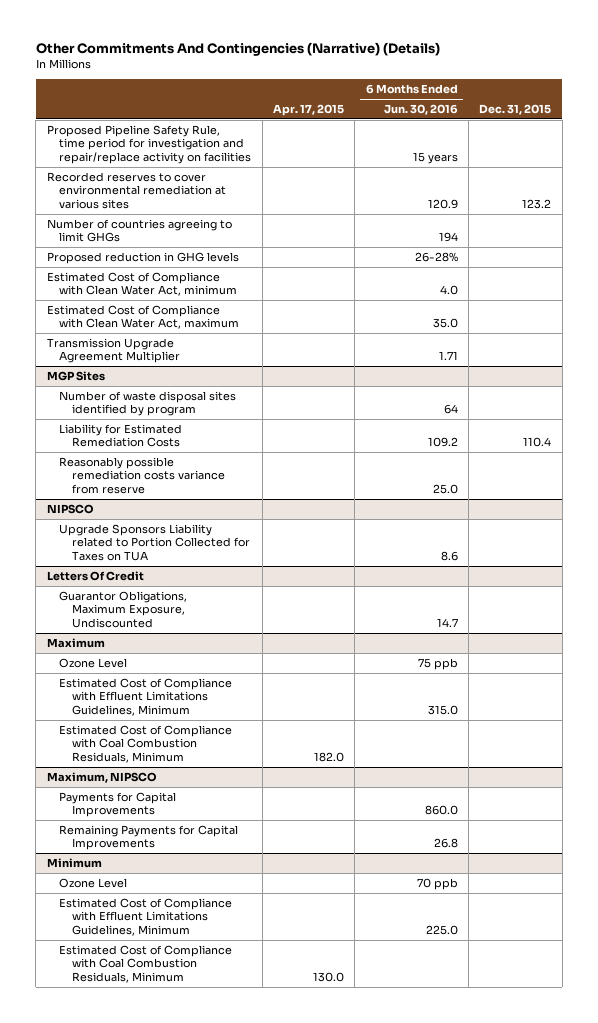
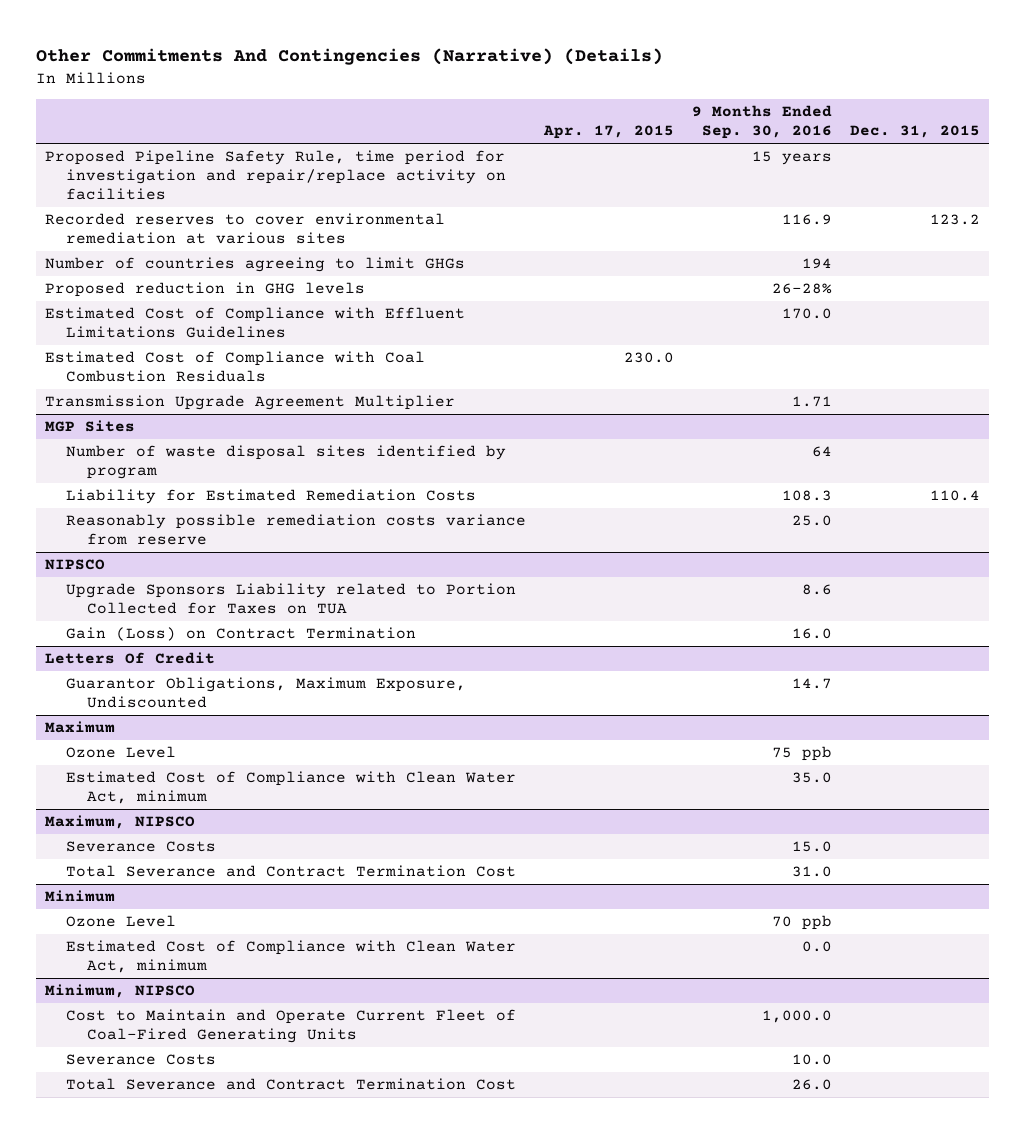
- | Apr. 17, 2015 | 6 Months Ended Jun. 30, 2016 | Dec. 31, 2015
+ | Apr. 17, 2015 | 9 Months Ended Sep. 30, 2016 | Dec. 31, 2015
- Estimated Cost of Compliance with Clean Water Act, minimum | | 4.0 |
- Estimated Cost of Compliance with Clean Water Act, maximum | | 35.0 |
+ Estimated Cost of Compliance with Effluent Limitations Guidelines | | 170.0 |
+ Estimated Cost of Compliance with Coal Combustion Residuals | 230.0 | |
@ NIPSCO
+ Gain (Loss) on Contract Termination | | 16.0 |
@ Maximum
- Estimated Cost of Compliance with Effluent Limitations Guidelines, Minimum | | 315.0 |
- Estimated Cost of Compliance with Coal Combustion Residuals, Minimum | 182.0 | |
+ Estimated Cost of Compliance with Clean Water Act, minimum | | 35.0 |
@ Maximum, NIPSCO
- Payments for Capital Improvements | | 860.0 |
- Remaining Payments for Capital Improvements | | 26.8 |
+ Severance Costs | | 15.0 |
+ Total Severance and Contract Termination Cost | | 31.0 |
@ Minimum
- Estimated Cost of Compliance with Effluent Limitations Guidelines, Minimum | | 225.0 |
- Estimated Cost of Compliance with Coal Combustion Residuals, Minimum | 130.0 | |
+ Estimated Cost of Compliance with Clean Water Act, minimum | | 0.0 |
+ Minimum, NIPSCO
+ Cost to Maintain and Operate Current Fleet of Coal-Fired Generating Units | | 1,000.0 |
+ Severance Costs | | 10.0 |
+ Total Severance and Contract Termination Cost | | 26.0 |

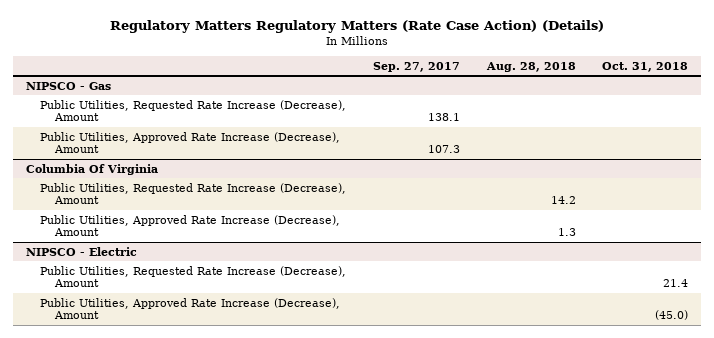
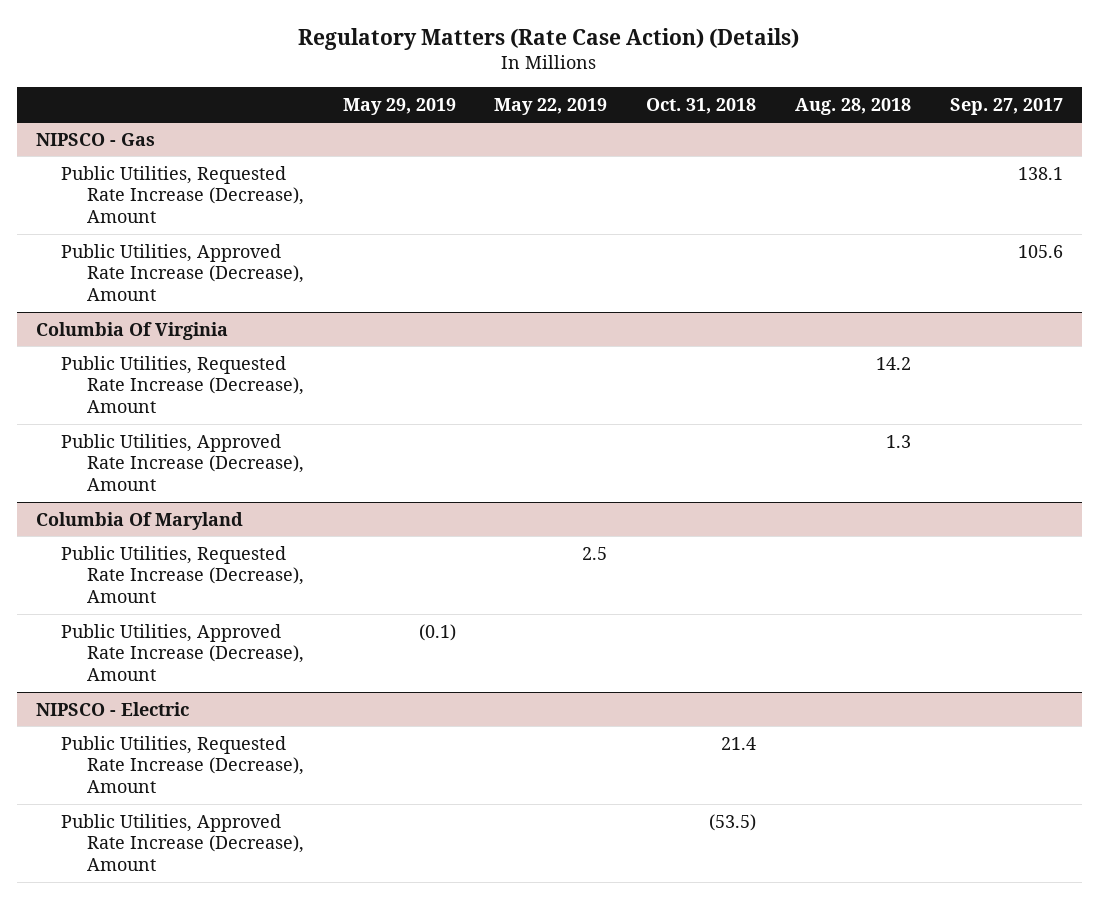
- Regulatory Matters Regulatory Matters (Rate Case Action) (Details)
+ Regulatory Matters (Rate Case Action) (Details)
- | Sep. 27, 2017 | Aug. 28, 2018 | Oct. 31, 2018
+ | May 29, 2019 | May 22, 2019 | Oct. 31, 2018 | Aug. 28, 2018 | Sep. 27, 2017
@ NIPSCO - Gas
- Public Utilities, Approved Rate Increase (Decrease), Amount | 107.3 | |
+ Public Utilities, Approved Rate Increase (Decrease), Amount | | | | | 105.6
+ Columbia Of Maryland
+ Public Utilities, Requested Rate Increase (Decrease), Amount | | 2.5 | | |
+ Public Utilities, Approved Rate Increase (Decrease), Amount | (0.1) | | | |
@ NIPSCO - Electric
- Public Utilities, Approved Rate Increase (Decrease), Amount | | | (45.0)
+ Public Utilities, Approved Rate Increase (Decrease), Amount | | | (53.5) | |

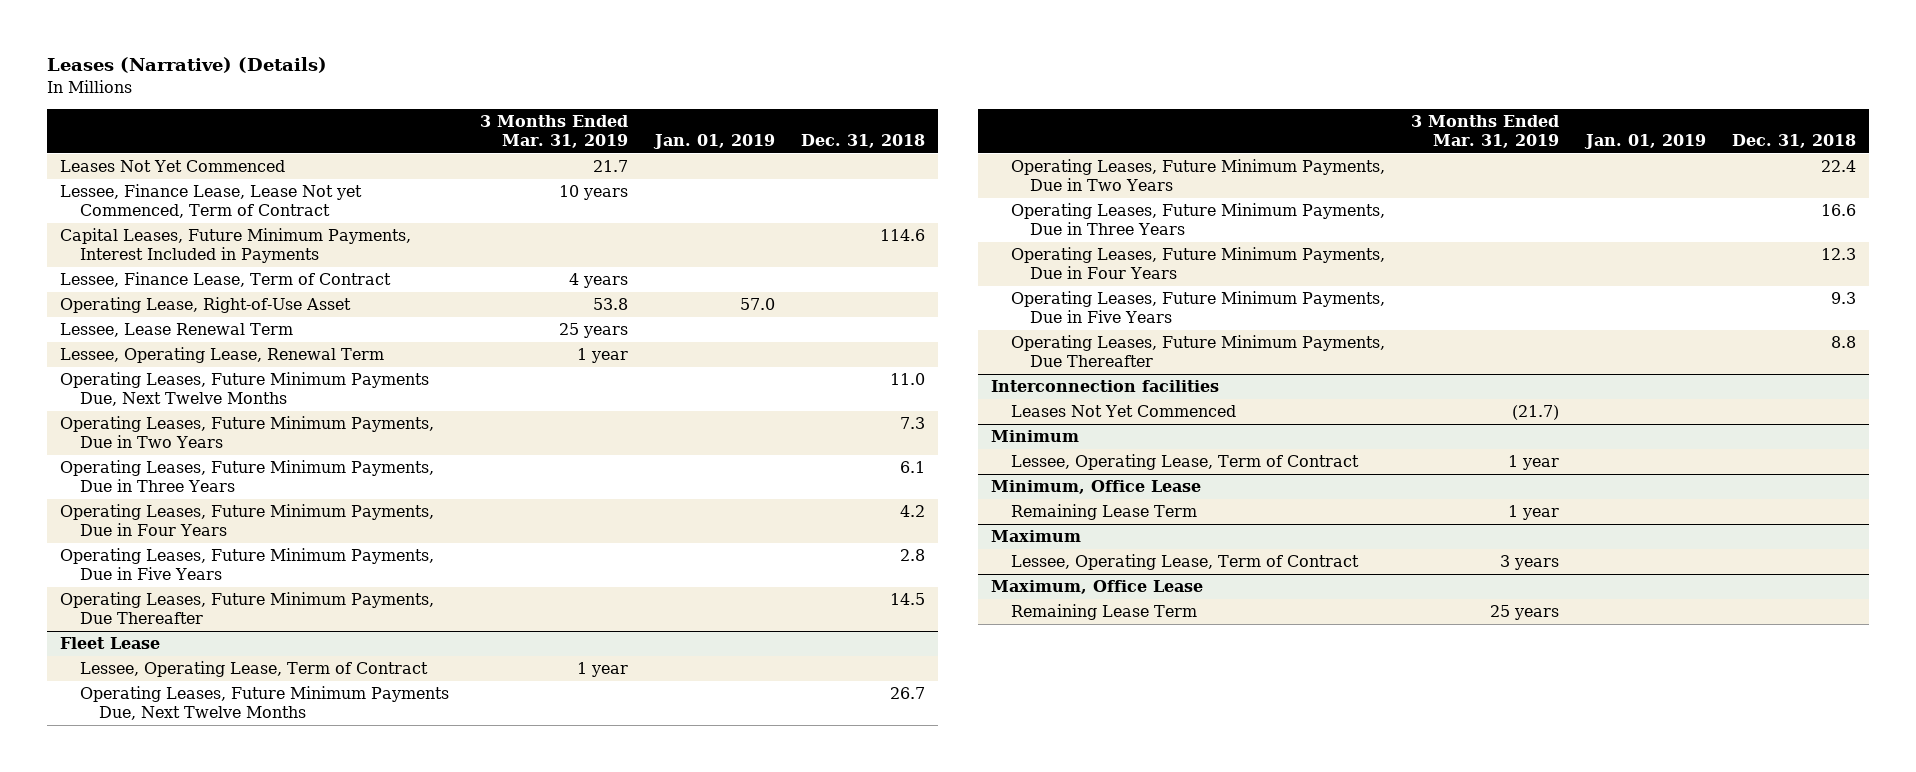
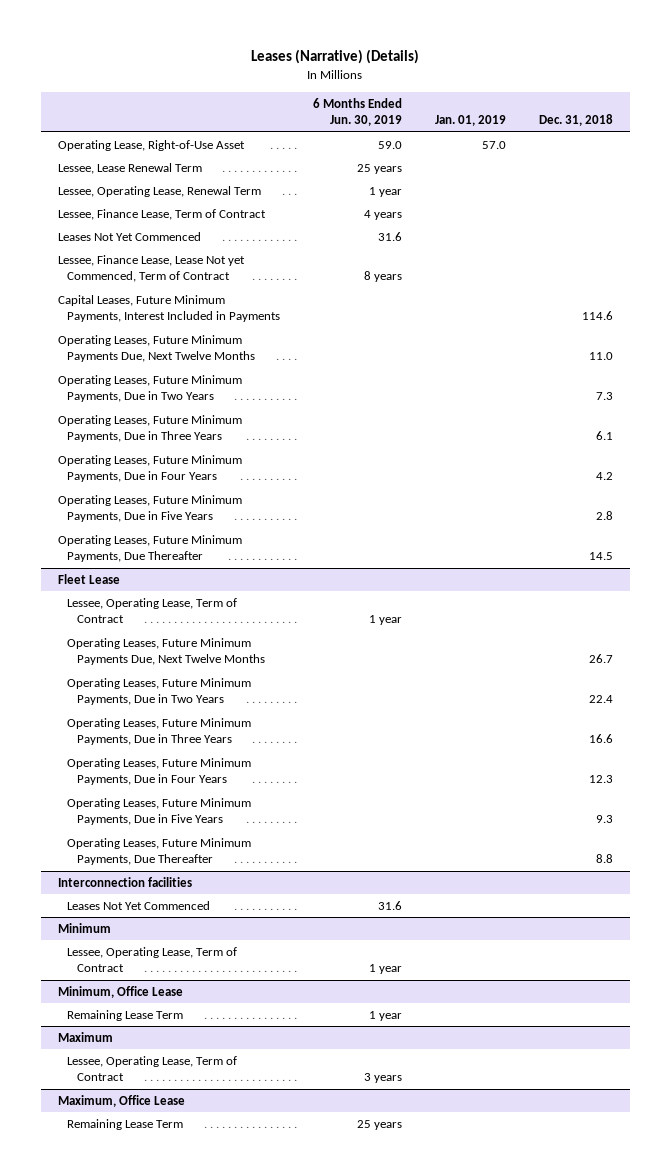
- | 3 Months Ended Mar. 31, 2019 | Jan. 01, 2019 | Dec. 31, 2018
+ | 6 Months Ended Jun. 30, 2019 | Jan. 01, 2019 | Dec. 31, 2018
moved down: Lessee, Finance Lease, Term of Contract | 4 years | |
moved down: Leases Not Yet Commenced | 31.6 | |
moved down: Lessee, Finance Lease, Lease Not yet Commenced, Term of Contract | 8 years | |
moved down: Capital Leases, Future Minimum Payments, Interest Included in Payments | | | 114.6

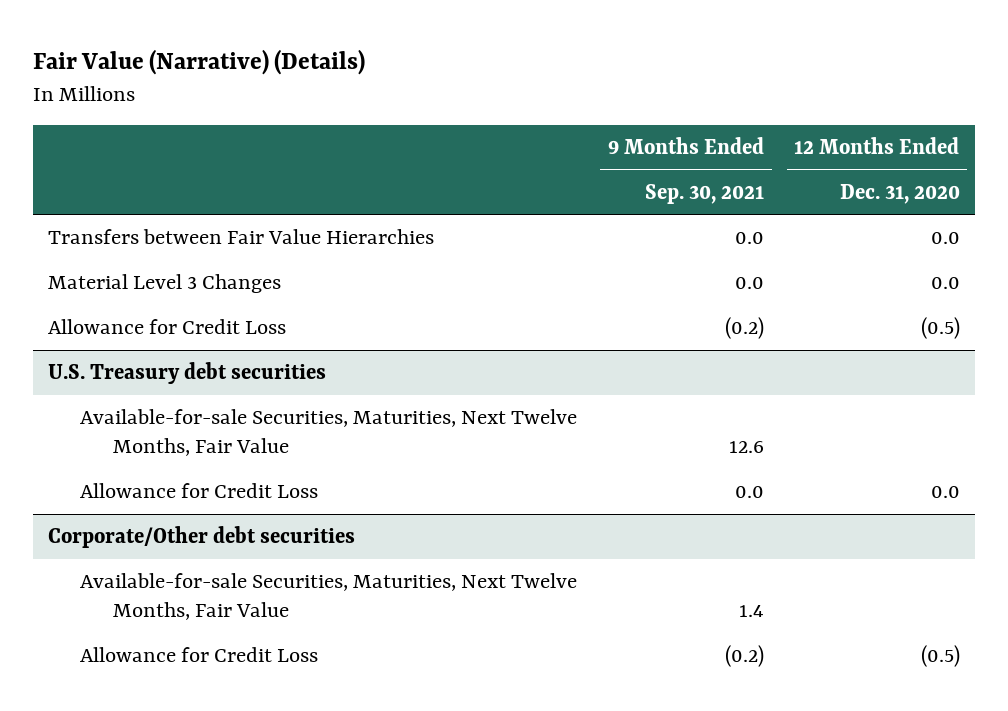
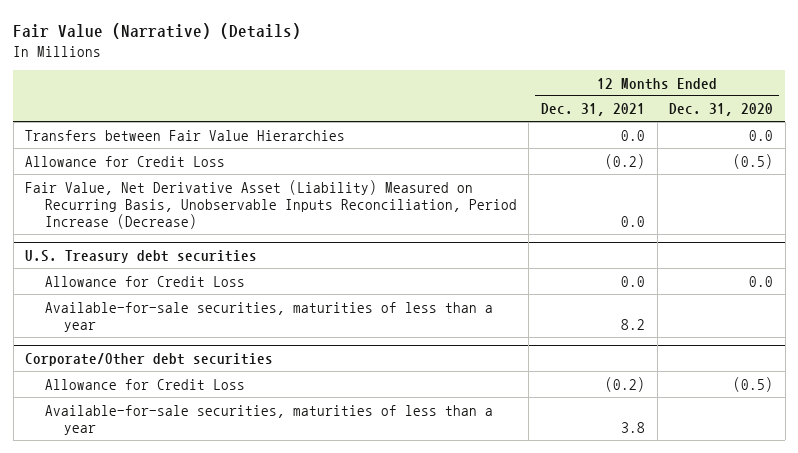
- | 9 Months Ended Sep. 30, 2021 | 12 Months Ended Dec. 31, 2020
+ | 12 Months Ended Dec. 31, 2021 | 12 Months Ended Dec. 31, 2020
- Material Level 3 Changes | 0.0 | 0.0
+ Fair Value, Net Derivative Asset (Liability) Measured on Recurring Basis, Unobservable Inputs Reconciliation, Period Increase (Decrease) | 0.0 |
@ U.S. Treasury debt securities
- Available-for-sale Securities, Maturities, Next Twelve Months, Fair Value | 12.6 |
+ Available-for-sale securities, maturities of less than a year | 8.2 |
@ Corporate/Other debt securities
- Available-for-sale Securities, Maturities, Next Twelve Months, Fair Value | 1.4 |
+ Available-for-sale securities, maturities of less than a year | 3.8 |

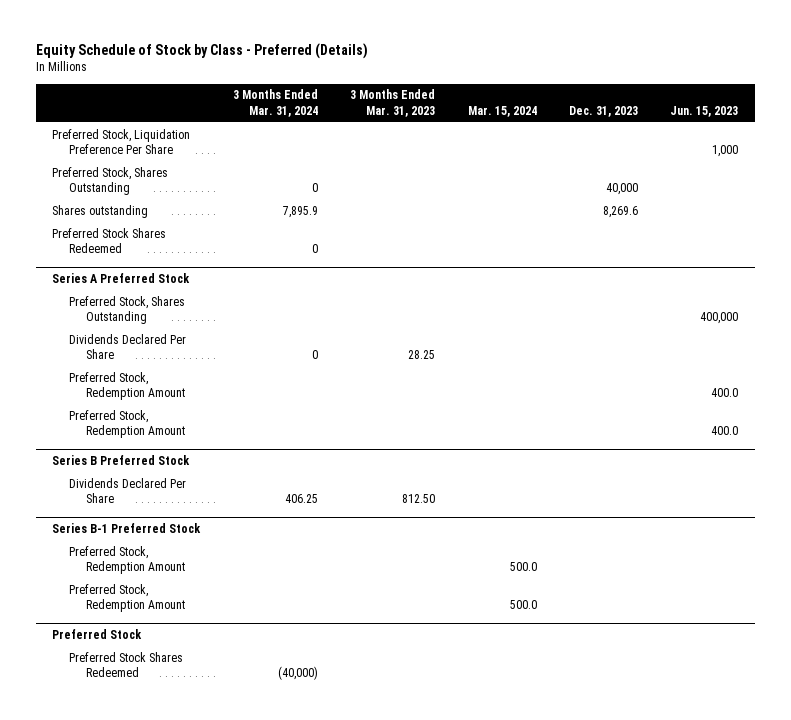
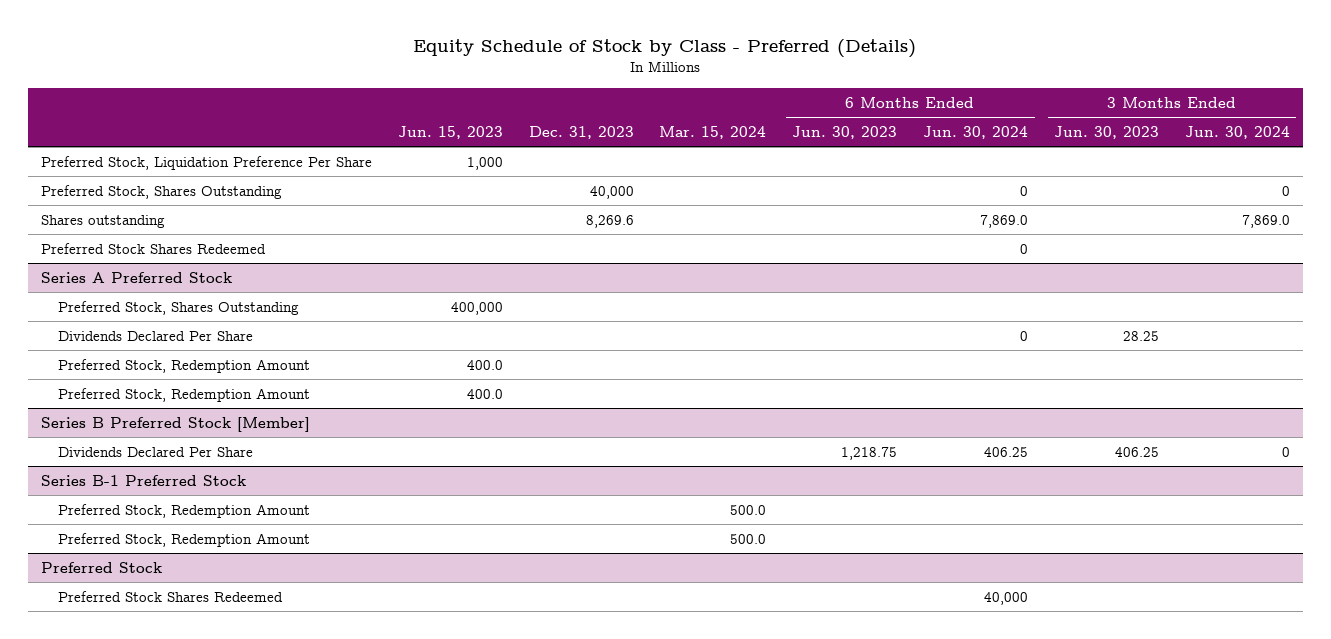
- | 3 Months Ended Mar. 31, 2024 | 3 Months Ended Mar. 31, 2023 | Mar. 15, 2024 | Dec. 31, 2023 | Jun. 15, 2023
+ | Jun. 15, 2023 | Dec. 31, 2023 | Mar. 15, 2024 | 6 Months Ended Jun. 30, 2023 | 6 Months Ended Jun. 30, 2024 | 3 Months Ended Jun. 30, 2023 | 3 Months Ended Jun. 30, 2024
- Series B Preferred Stock
+ Series B Preferred Stock [Member]

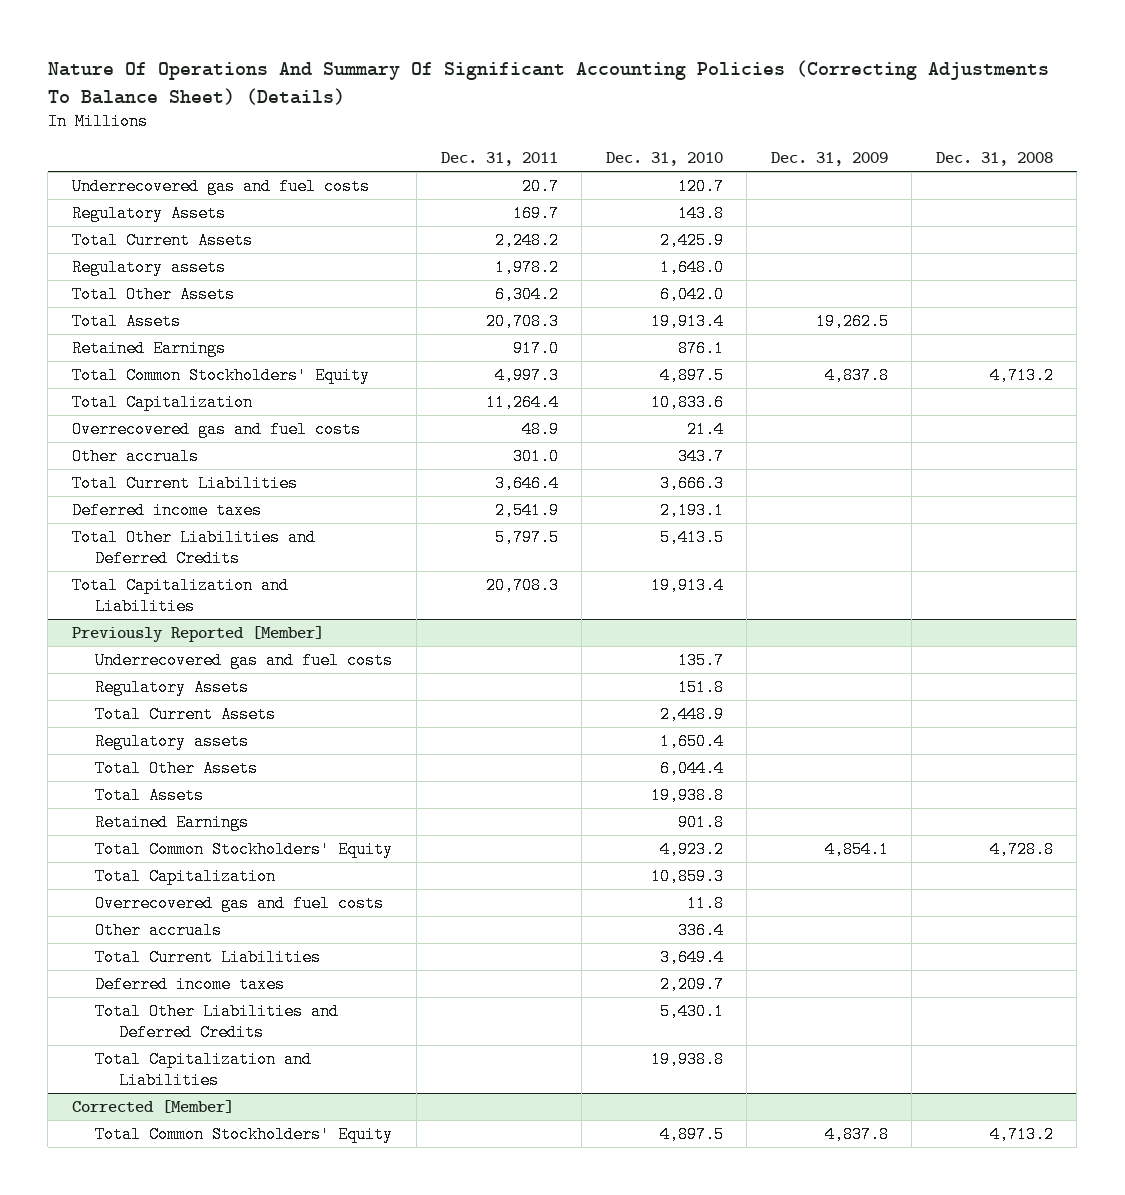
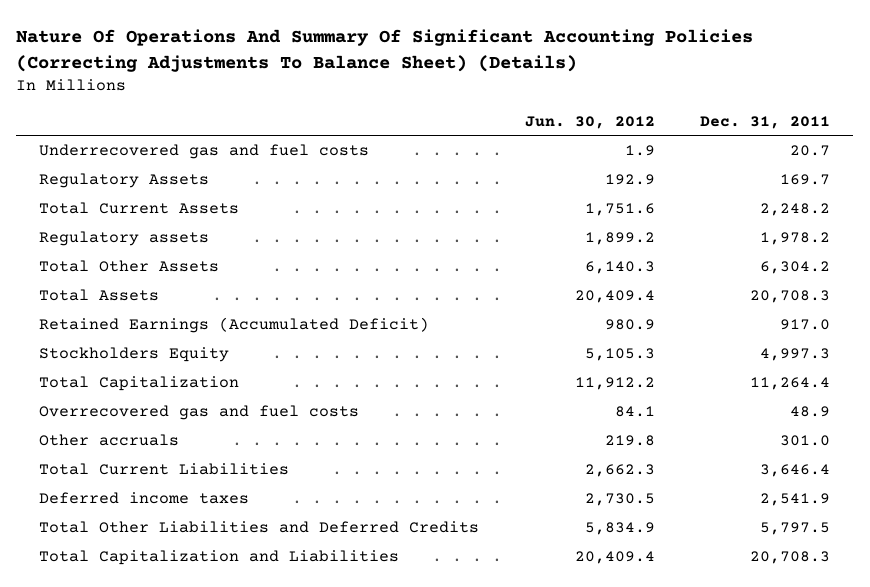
- | Dec. 31, 2011 | Dec. 31, 2010 | Dec. 31, 2009 | Dec. 31, 2008
+ | Jun. 30, 2012 | Dec. 31, 2011
- Retained Earnings | 917.0 | 876.1 | |
- Total Common Stockholders' Equity | 4,997.3 | 4,897.5 | 4,837.8 | 4,713.2
+ Retained Earnings (Accumulated Deficit) | 980.9 | 917.0
+ Stockholders Equity | 5,105.3 | 4,997.3
- Previously Reported [Member]
- Underrecovered gas and fuel costs | | 135.7 | |
- Regulatory Assets | | 151.8 | |
- Total Current Assets | | 2,448.9 | |
- Regulatory assets | | 1,650.4 | |
- Total Other Assets | | 6,044.4 | |
- Total Assets | | 19,938.8 | |
- Retained Earnings | | 901.8 | |
- Total Common Stockholders' Equity | | 4,923.2 | 4,854.1 | 4,728.8
- Total Capitalization | | 10,859.3 | |
- Overrecovered gas and fuel costs | | 11.8 | |
- Other accruals | | 336.4 | |
- Total Current Liabilities | | 3,649.4 | |
- Deferred income taxes | | 2,209.7 | |
- Total Other Liabilities and Deferred Credits | | 5,430.1 | |
- Total Capitalization and Liabilities | | 19,938.8 | |
- Corrected [Member]
- Total Common Stockholders' Equity | | 4,897.5 | 4,837.8 | 4,713.2

